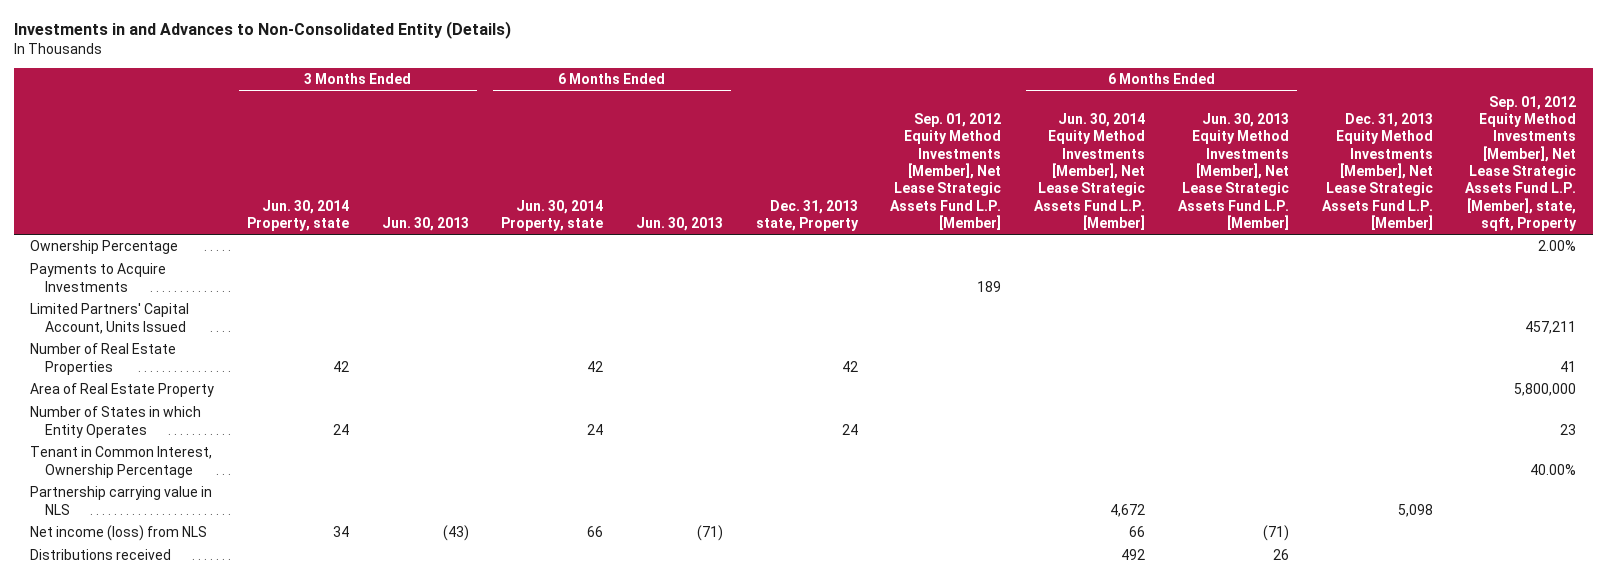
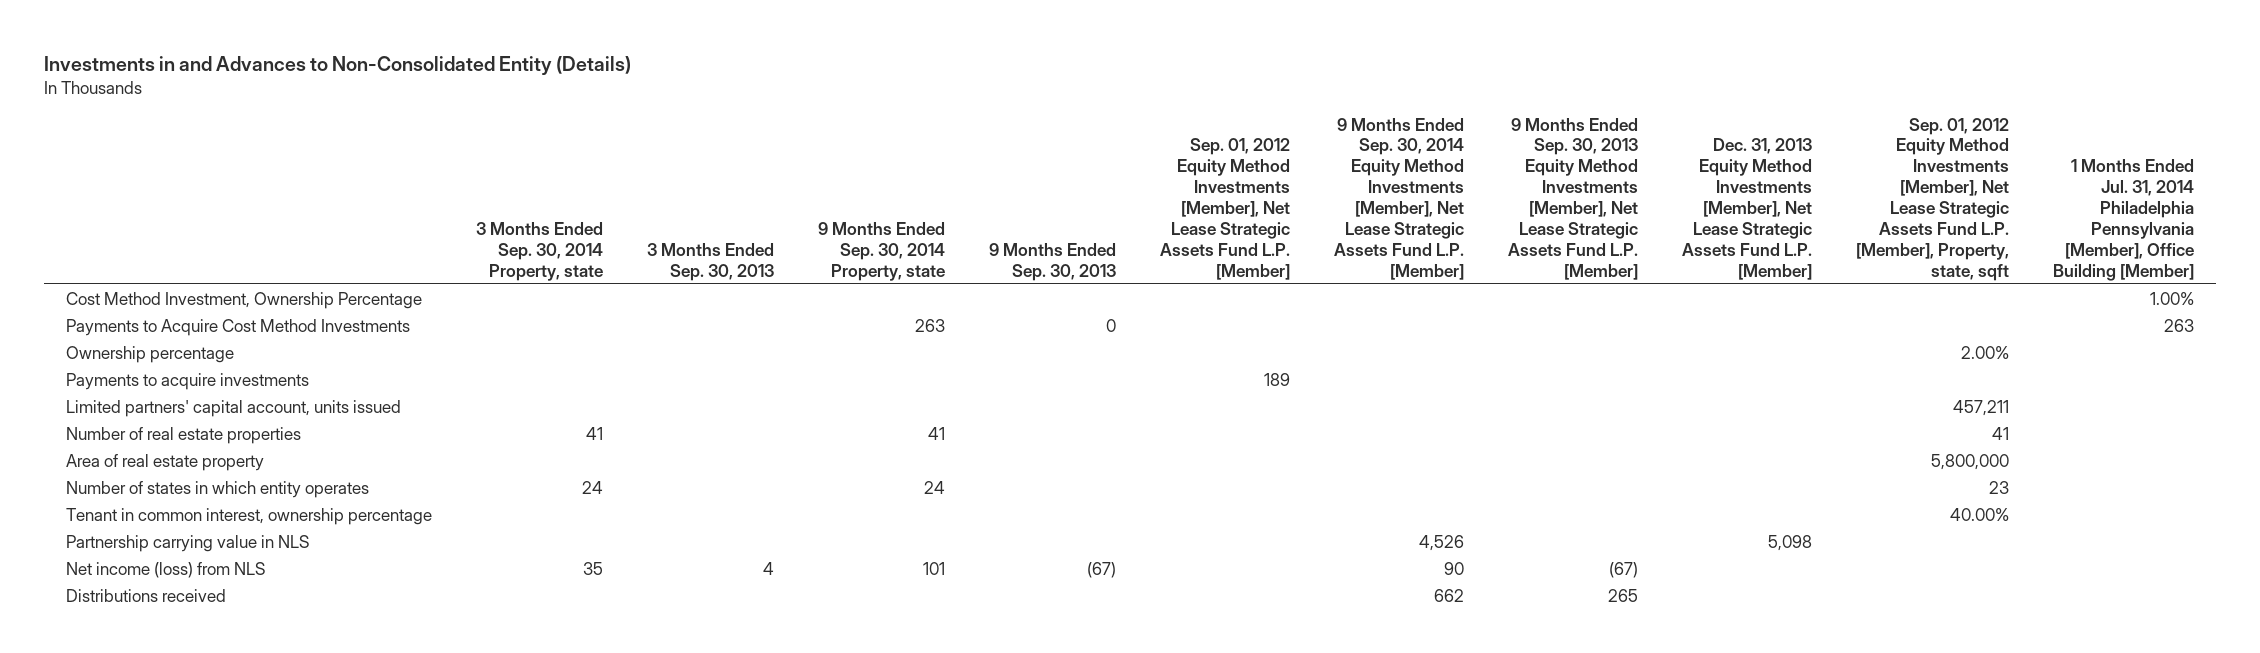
- | 3 Months Ended Jun. 30, 2014 Property, state | 3 Months Ended Jun. 30, 2013 | 6 Months Ended Jun. 30, 2014 Property, state | 6 Months Ended Jun. 30, 2013 | Dec. 31, 2013 state, Property | Sep. 01, 2012 Equity Method Investments [Member], Net Lease Strategic Assets Fund L.P. [Member] | 6 Months Ended Jun. 30, 2014 Equity Method Investments [Member], Net Lease Strategic Assets Fund L.P. [Member] | 6 Months Ended Jun. 30, 2013 Equity Method Investments [Member], Net Lease Strategic Assets Fund L.P. [Member] | Dec. 31, 2013 Equity Method Investments [Member], Net Lease Strategic Assets Fund L.P. [Member] | Sep. 01, 2012 Equity Method Investments [Member], Net Lease Strategic Assets Fund L.P. [Member], state, sqft, Property
+ | 3 Months Ended Sep. 30, 2014 Property, state | 3 Months Ended Sep. 30, 2013 | 9 Months Ended Sep. 30, 2014 Property, state | 9 Months Ended Sep. 30, 2013 | Sep. 01, 2012 Equity Method Investments [Member], Net Lease Strategic Assets Fund L.P. [Member] | 9 Months Ended Sep. 30, 2014 Equity Method Investments [Member], Net Lease Strategic Assets Fund L.P. [Member] | 9 Months Ended Sep. 30, 2013 Equity Method Investments [Member], Net Lease Strategic Assets Fund L.P. [Member] | Dec. 31, 2013 Equity Method Investments [Member], Net Lease Strategic Assets Fund L.P. [Member] | Sep. 01, 2012 Equity Method Investments [Member], Net Lease Strategic Assets Fund L.P. [Member], Property, state, sqft | 1 Months Ended Jul. 31, 2014 Philadelphia Pennsylvania [Member], Office Building [Member]
- Ownership Percentage | | | | | | | | | | 2.00%
- Payments to Acquire Investments | | | | | | 189 | | | |
- Limited Partners' Capital Account, Units Issued | | | | | | | | | | 457,211
- Number of Real Estate Properties | 42 | | 42 | | 42 | | | | | 41
- Area of Real Estate Property | | | | | | | | | | 5,800,000
- Number of States in which Entity Operates | 24 | | 24 | | 24 | | | | | 23
- Tenant in Common Interest, Ownership Percentage | | | | | | | | | | 40.00%
+ Cost Method Investment, Ownership Percentage | | | | | | | | | | 1.00%
+ Payments to Acquire Cost Method Investments | | | 263 | 0 | | | | | | 263
+ Ownership percentage | | | | | | | | | 2.00% |
+ Payments to acquire investments | | | | | 189 | | | | |
+ Limited partners' capital account, units issued | | | | | | | | | 457,211 |
+ Number of real estate properties | 41 | | 41 | | | | | | 41 |
+ Area of real estate property | | | | | | | | | 5,800,000 |
+ Number of states in which entity operates | 24 | | 24 | | | | | | 23 |
+ Tenant in common interest, ownership percentage | | | | | | | | | 40.00% |

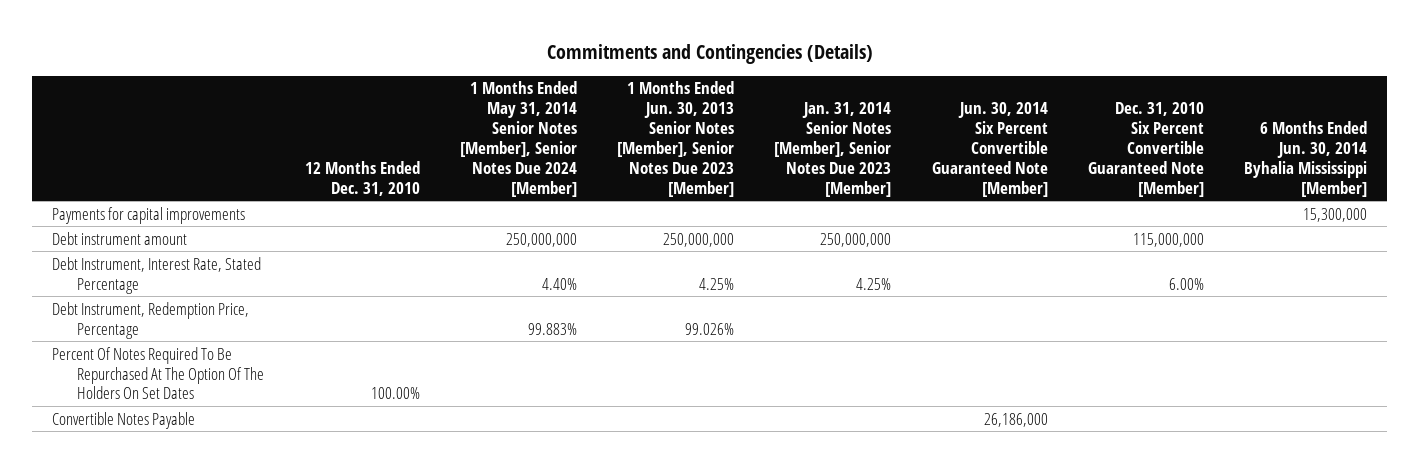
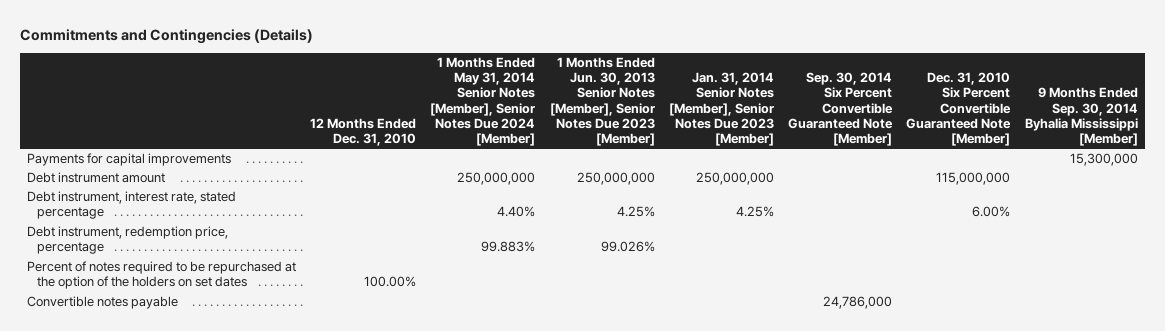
- | 12 Months Ended Dec. 31, 2010 | 1 Months Ended May 31, 2014 Senior Notes [Member], Senior Notes Due 2024 [Member] | 1 Months Ended Jun. 30, 2013 Senior Notes [Member], Senior Notes Due 2023 [Member] | Jan. 31, 2014 Senior Notes [Member], Senior Notes Due 2023 [Member] | Jun. 30, 2014 Six Percent Convertible Guaranteed Note [Member] | Dec. 31, 2010 Six Percent Convertible Guaranteed Note [Member] | 6 Months Ended Jun. 30, 2014 Byhalia Mississippi [Member]
+ | 12 Months Ended Dec. 31, 2010 | 1 Months Ended May 31, 2014 Senior Notes [Member], Senior Notes Due 2024 [Member] | 1 Months Ended Jun. 30, 2013 Senior Notes [Member], Senior Notes Due 2023 [Member] | Jan. 31, 2014 Senior Notes [Member], Senior Notes Due 2023 [Member] | Sep. 30, 2014 Six Percent Convertible Guaranteed Note [Member] | Dec. 31, 2010 Six Percent Convertible Guaranteed Note [Member] | 9 Months Ended Sep. 30, 2014 Byhalia Mississippi [Member]
- Debt Instrument, Interest Rate, Stated Percentage | | 4.40% | 4.25% | 4.25% | | 6.00% |
- Debt Instrument, Redemption Price, Percentage | | 99.883% | 99.026% | | | |
- Percent Of Notes Required To Be Repurchased At The Option Of The Holders On Set Dates | 100.00% | | | | | |
- Convertible Notes Payable | | | | | 26,186,000 | |
+ Debt instrument, interest rate, stated percentage | | 4.40% | 4.25% | 4.25% | | 6.00% |
+ Debt instrument, redemption price, percentage | | 99.883% | 99.026% | | | |
+ Percent of notes required to be repurchased at the option of the holders on set dates | 100.00% | | | | | |
+ Convertible notes payable | | | | | 24,786,000 | |

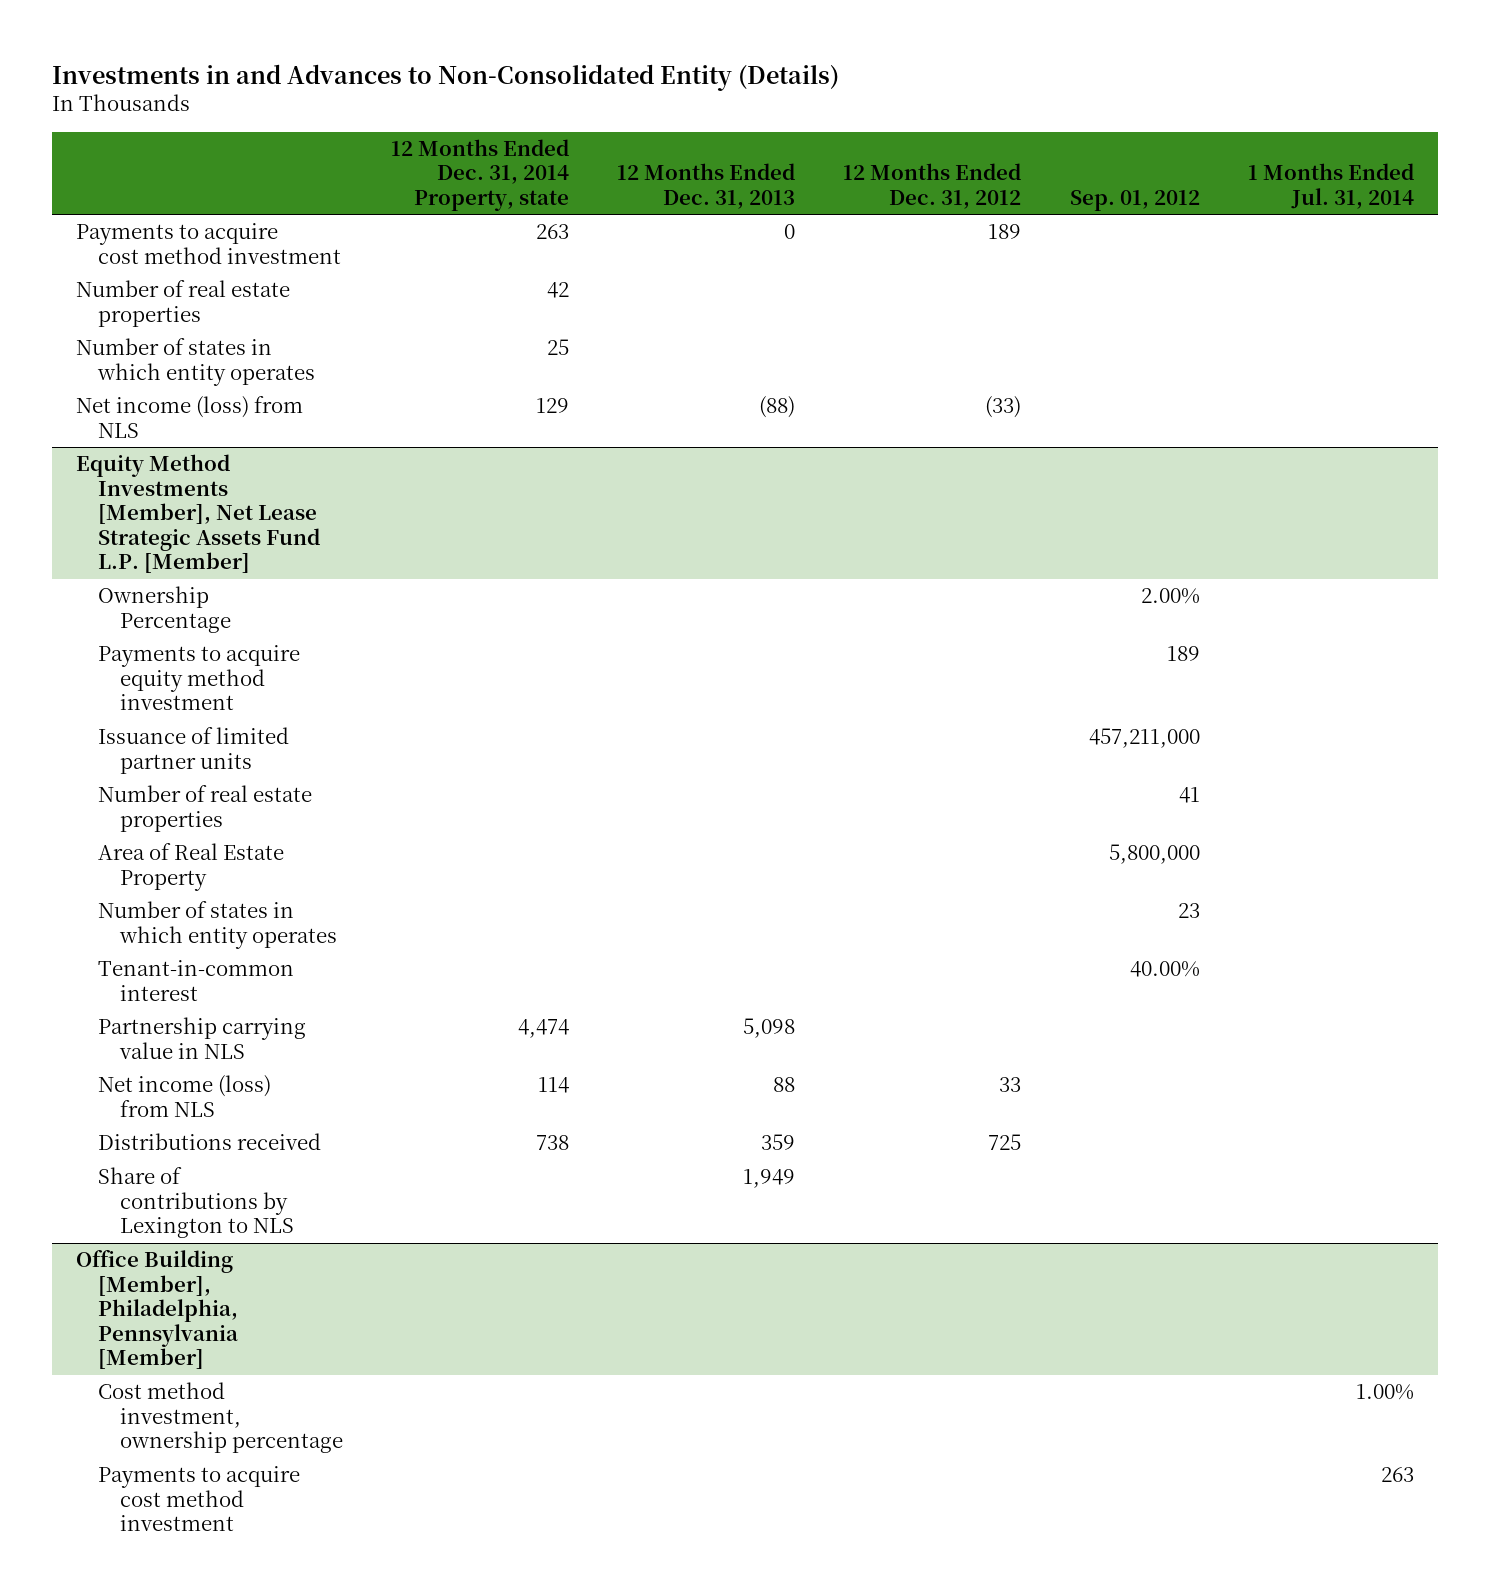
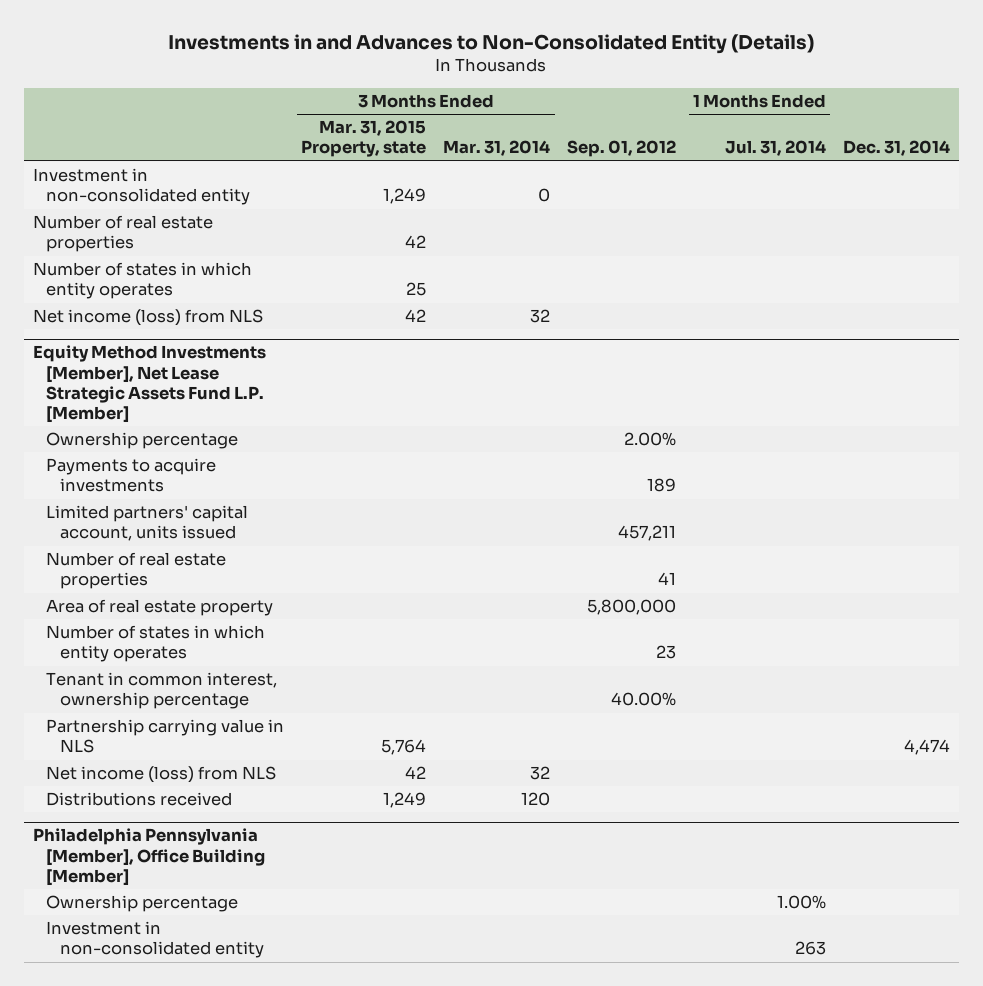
- | 12 Months Ended Dec. 31, 2014 Property, state | 12 Months Ended Dec. 31, 2013 | 12 Months Ended Dec. 31, 2012 | Sep. 01, 2012 | 1 Months Ended Jul. 31, 2014
+ | 3 Months Ended Mar. 31, 2015 Property, state | 3 Months Ended Mar. 31, 2014 | Sep. 01, 2012 | 1 Months Ended Jul. 31, 2014 | Dec. 31, 2014
- Payments to acquire cost method investment | 263 | 0 | 189 | |
+ Investment in non-consolidated entity | 1,249 | 0 | | |
@ Equity Method Investments [Member], Net Lease Strategic Assets Fund L.P. [Member]
- Ownership Percentage | | | | 2.00% |
- Payments to acquire equity method investment | | | | 189 |
- Issuance of limited partner units | | | | 457,211,000 |
+ Ownership percentage | | | 2.00% | |
+ Payments to acquire investments | | | 189 | |
+ Limited partners' capital account, units issued | | | 457,211 | |
- Area of Real Estate Property | | | | 5,800,000 |
+ Area of real estate property | | | 5,800,000 | |
- Tenant-in-common interest | | | | 40.00% |
+ Tenant in common interest, ownership percentage | | | 40.00% | |
- Share of contributions by Lexington to NLS | | 1,949 | | |
- Office Building [Member], Philadelphia, Pennsylvania [Member]
- Cost method investment, ownership percentage | | | | | 1.00%
- Payments to acquire cost method investment | | | | | 263
+ Philadelphia Pennsylvania [Member], Office Building [Member]
+ Ownership percentage | | | | 1.00% |
+ Investment in non-consolidated entity | | | | 263 |

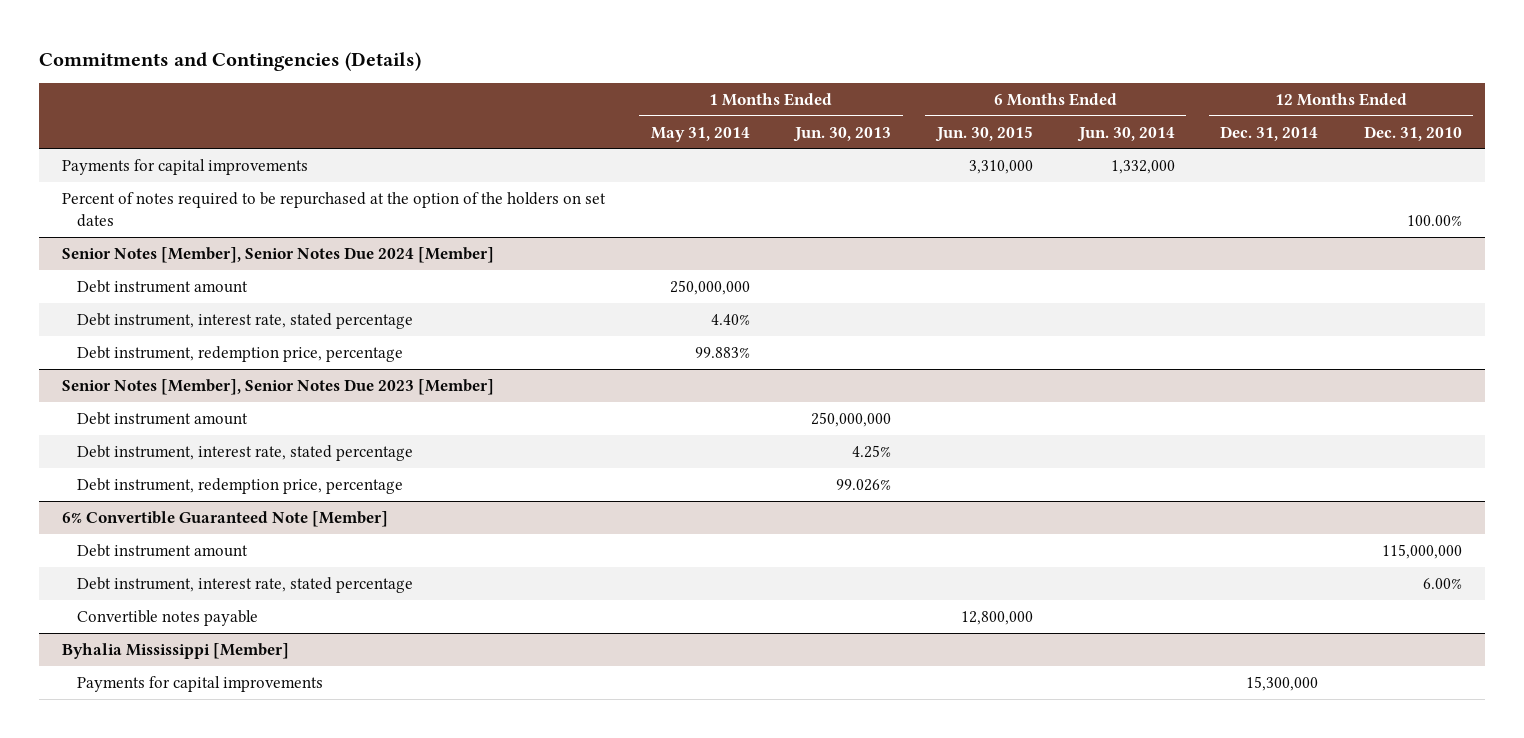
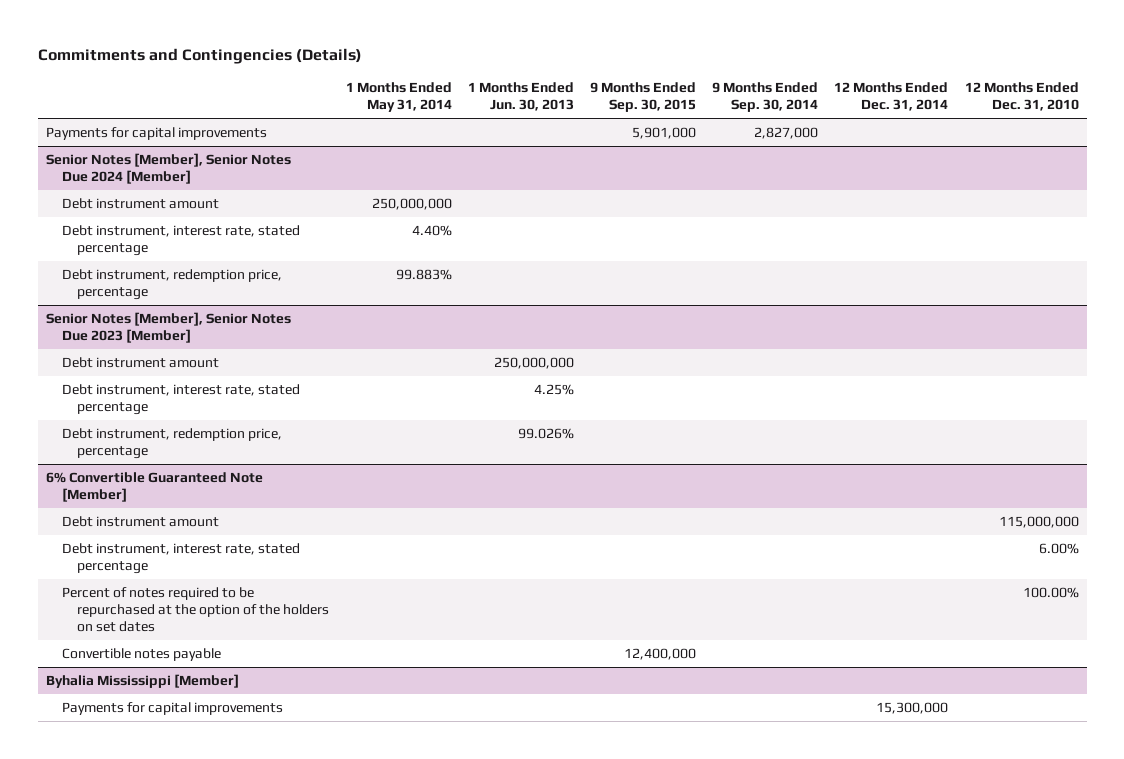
- | 1 Months Ended May 31, 2014 | 1 Months Ended Jun. 30, 2013 | 6 Months Ended Jun. 30, 2015 | 6 Months Ended Jun. 30, 2014 | 12 Months Ended Dec. 31, 2014 | 12 Months Ended Dec. 31, 2010
+ | 1 Months Ended May 31, 2014 | 1 Months Ended Jun. 30, 2013 | 9 Months Ended Sep. 30, 2015 | 9 Months Ended Sep. 30, 2014 | 12 Months Ended Dec. 31, 2014 | 12 Months Ended Dec. 31, 2010
- Percent of notes required to be repurchased at the option of the holders on set dates | | | | | | 100.00%
@ 6% Convertible Guaranteed Note [Member]
+ Percent of notes required to be repurchased at the option of the holders on set dates | | | | | | 100.00%

